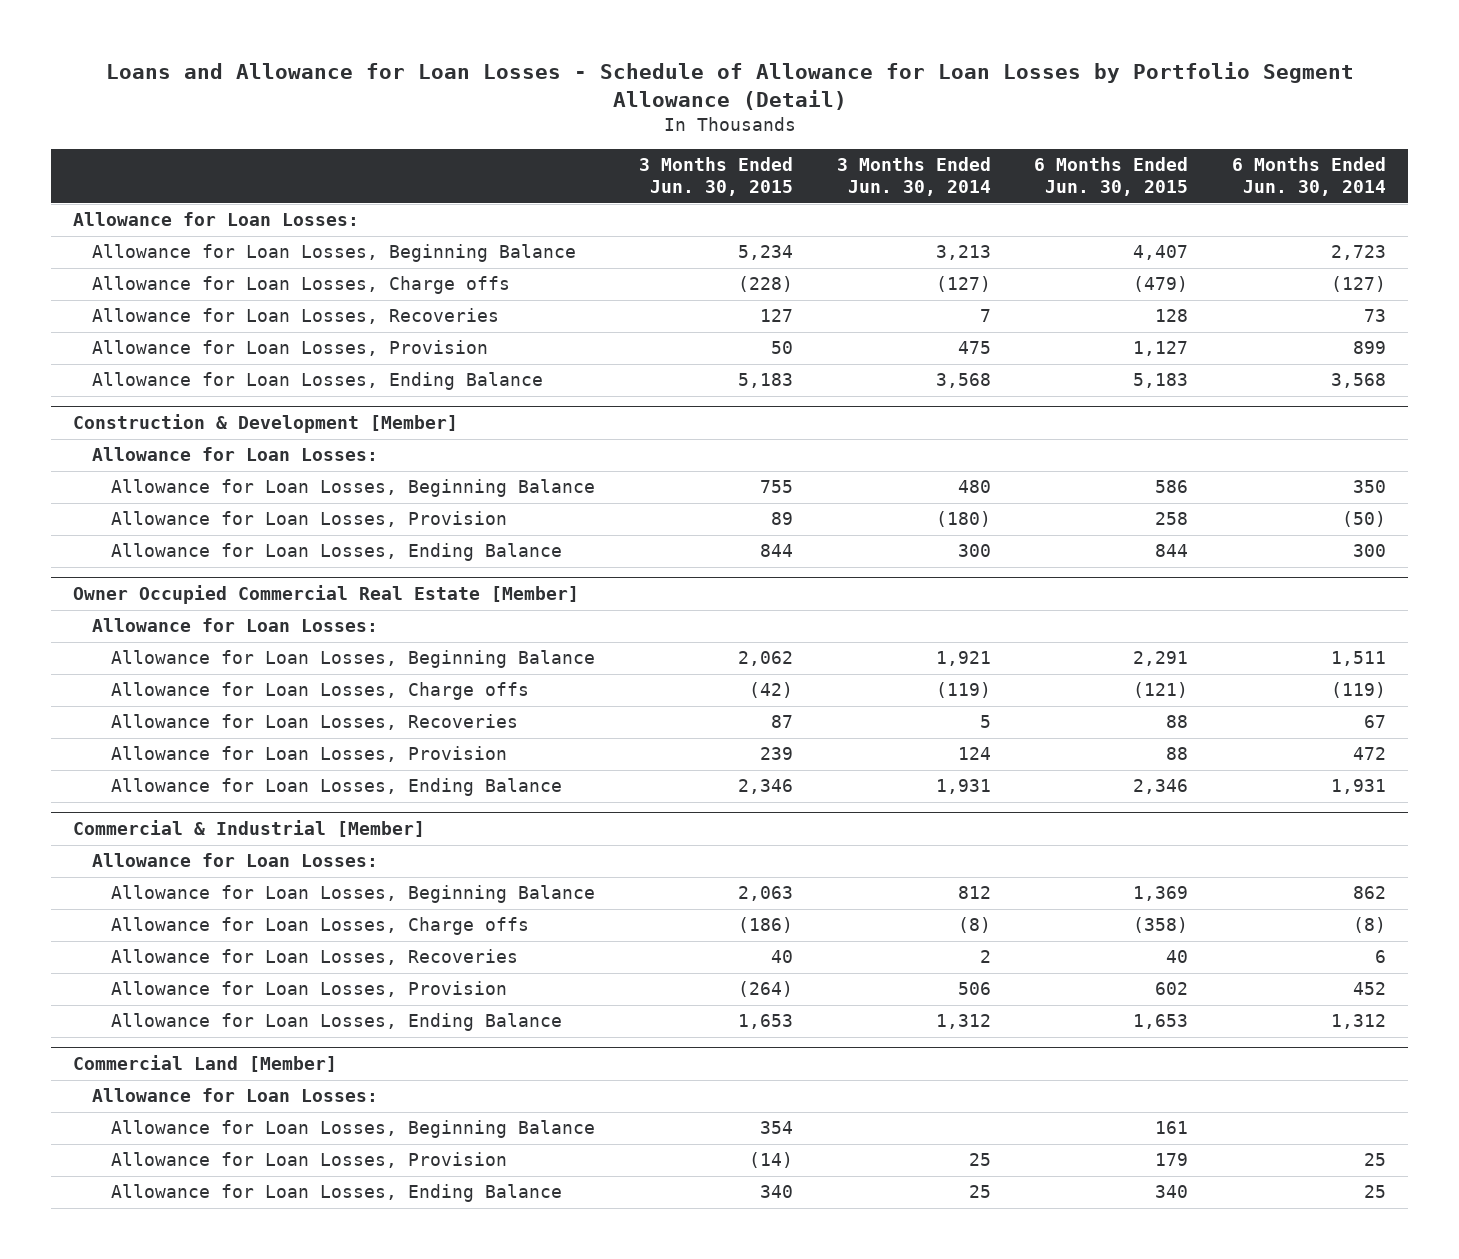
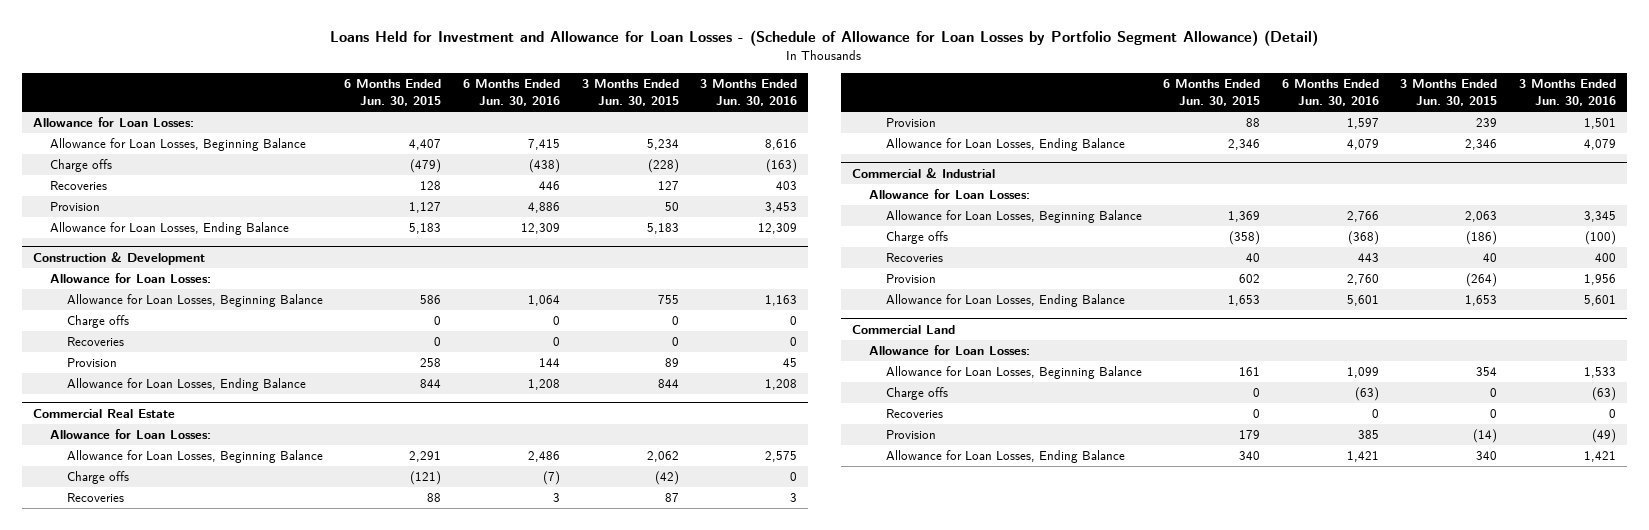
- Loans and Allowance for Loan Losses - Schedule of Allowance for Loan Losses by Portfolio Segment Allowance (Detail)
+ Loans Held for Investment and Allowance for Loan Losses - (Schedule of Allowance for Loan Losses by Portfolio Segment Allowance) (Detail)
- | 3 Months Ended Jun. 30, 2015 | 3 Months Ended Jun. 30, 2014 | 6 Months Ended Jun. 30, 2015 | 6 Months Ended Jun. 30, 2014
+ | 6 Months Ended Jun. 30, 2015 | 6 Months Ended Jun. 30, 2016 | 3 Months Ended Jun. 30, 2015 | 3 Months Ended Jun. 30, 2016
- Allowance for Loan Losses, Charge offs | (228) | (127) | (479) | (127)
- Allowance for Loan Losses, Recoveries | 127 | 7 | 128 | 73
- Allowance for Loan Losses, Provision | 50 | 475 | 1,127 | 899
+ Charge offs | (479) | (438) | (228) | (163)
+ Recoveries | 128 | 446 | 127 | 403
+ Provision | 1,127 | 4,886 | 50 | 3,453
- Construction & Development [Member]
+ Construction & Development
- Allowance for Loan Losses, Provision | 89 | (180) | 258 | (50)
+ Charge offs | 0 | 0 | 0 | 0
+ Recoveries | 0 | 0 | 0 | 0
+ Provision | 258 | 144 | 89 | 45
- Owner Occupied Commercial Real Estate [Member]
+ Commercial Real Estate
- Allowance for Loan Losses, Charge offs | (42) | (119) | (121) | (119)
- Allowance for Loan Losses, Recoveries | 87 | 5 | 88 | 67
- Allowance for Loan Losses, Provision | 239 | 124 | 88 | 472
+ Charge offs | (121) | (7) | (42) | 0
+ Recoveries | 88 | 3 | 87 | 3
+ Provision | 88 | 1,597 | 239 | 1,501
- Commercial & Industrial [Member]
+ Commercial & Industrial
- Allowance for Loan Losses, Charge offs | (186) | (8) | (358) | (8)
- Allowance for Loan Losses, Recoveries | 40 | 2 | 40 | 6
- Allowance for Loan Losses, Provision | (264) | 506 | 602 | 452
+ Charge offs | (358) | (368) | (186) | (100)
+ Recoveries | 40 | 443 | 40 | 400
+ Provision | 602 | 2,760 | (264) | 1,956
- Commercial Land [Member]
+ Commercial Land
- Allowance for Loan Losses, Provision | (14) | 25 | 179 | 25
+ Charge offs | 0 | (63) | 0 | (63)
+ Recoveries | 0 | 0 | 0 | 0
+ Provision | 179 | 385 | (14) | (49)

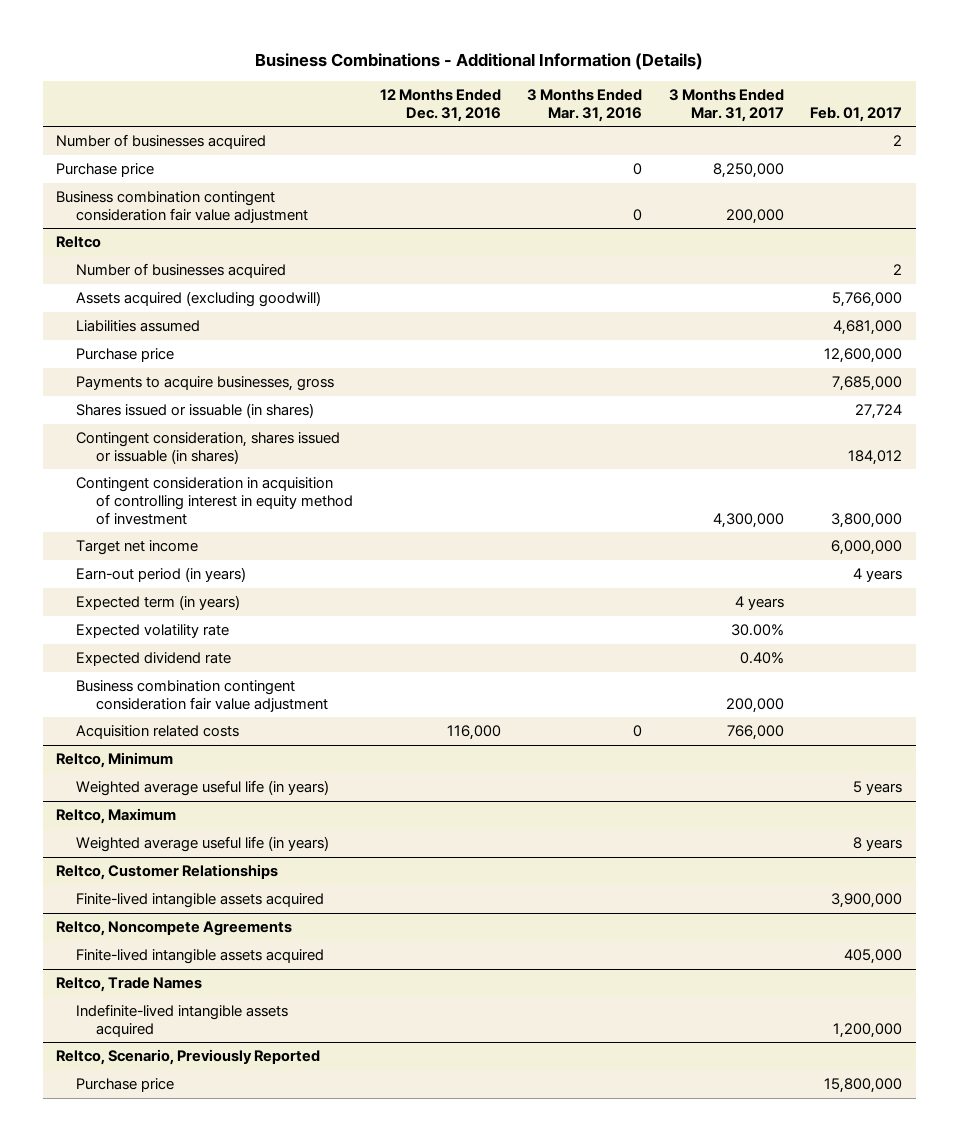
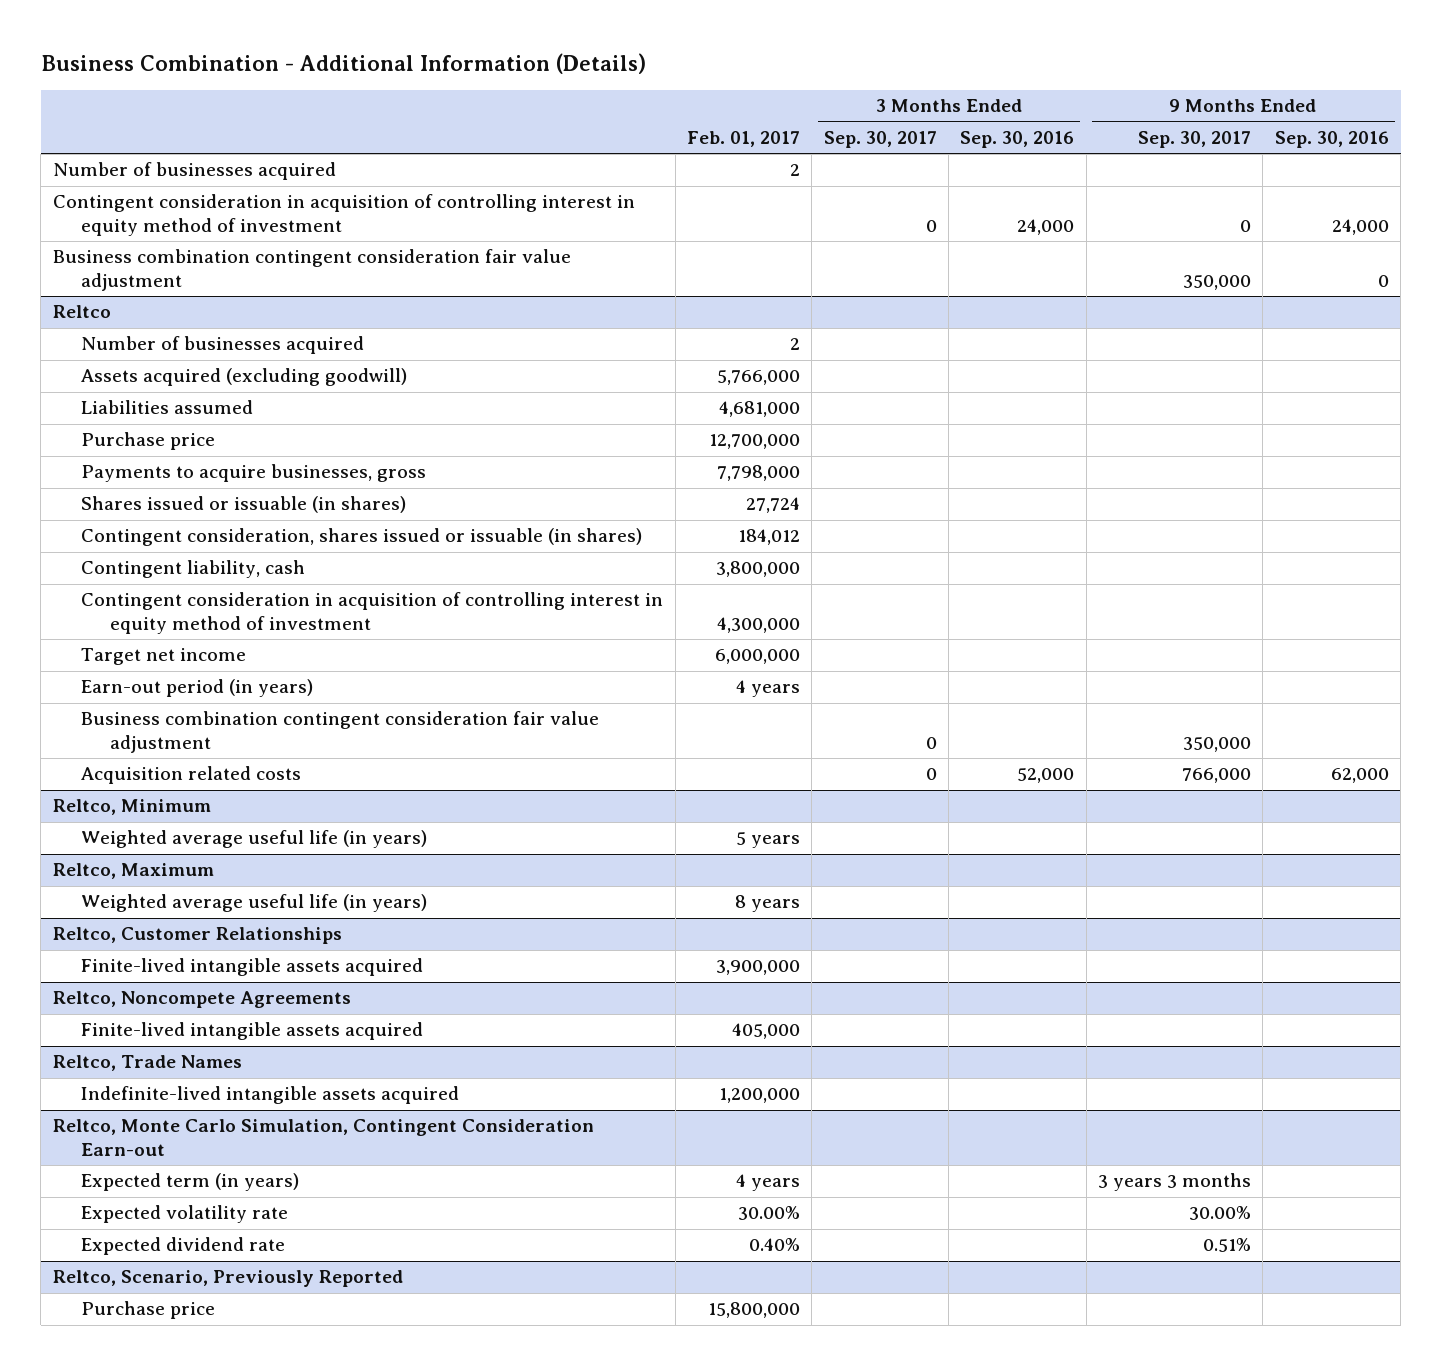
- Business Combinations - Additional Information (Details)
+ Business Combination - Additional Information (Details)
- | 12 Months Ended Dec. 31, 2016 | 3 Months Ended Mar. 31, 2016 | 3 Months Ended Mar. 31, 2017 | Feb. 01, 2017
+ | Feb. 01, 2017 | 3 Months Ended Sep. 30, 2017 | 3 Months Ended Sep. 30, 2016 | 9 Months Ended Sep. 30, 2017 | 9 Months Ended Sep. 30, 2016
- Purchase price | | 0 | 8,250,000 |
+ Contingent consideration in acquisition of controlling interest in equity method of investment | | 0 | 24,000 | 0 | 24,000
@ Reltco
- Purchase price | | | | 12,600,000
- Payments to acquire businesses, gross | | | | 7,685,000
+ Purchase price | 12,700,000 | | | |
+ Payments to acquire businesses, gross | 7,798,000 | | | |
- Contingent consideration in acquisition of controlling interest in equity method of investment | | | 4,300,000 | 3,800,000
+ Contingent liability, cash | 3,800,000 | | | |
+ Contingent consideration in acquisition of controlling interest in equity method of investment | 4,300,000 | | | |
- Expected term (in years) | | | 4 years |
- Expected volatility rate | | | 30.00% |
- Expected dividend rate | | | 0.40% |
+ Reltco, Monte Carlo Simulation, Contingent Consideration Earn-out
+ Expected term (in years) | 4 years | | | 3 years 3 months |
+ Expected volatility rate | 30.00% | | | 30.00% |
+ Expected dividend rate | 0.40% | | | 0.51% |

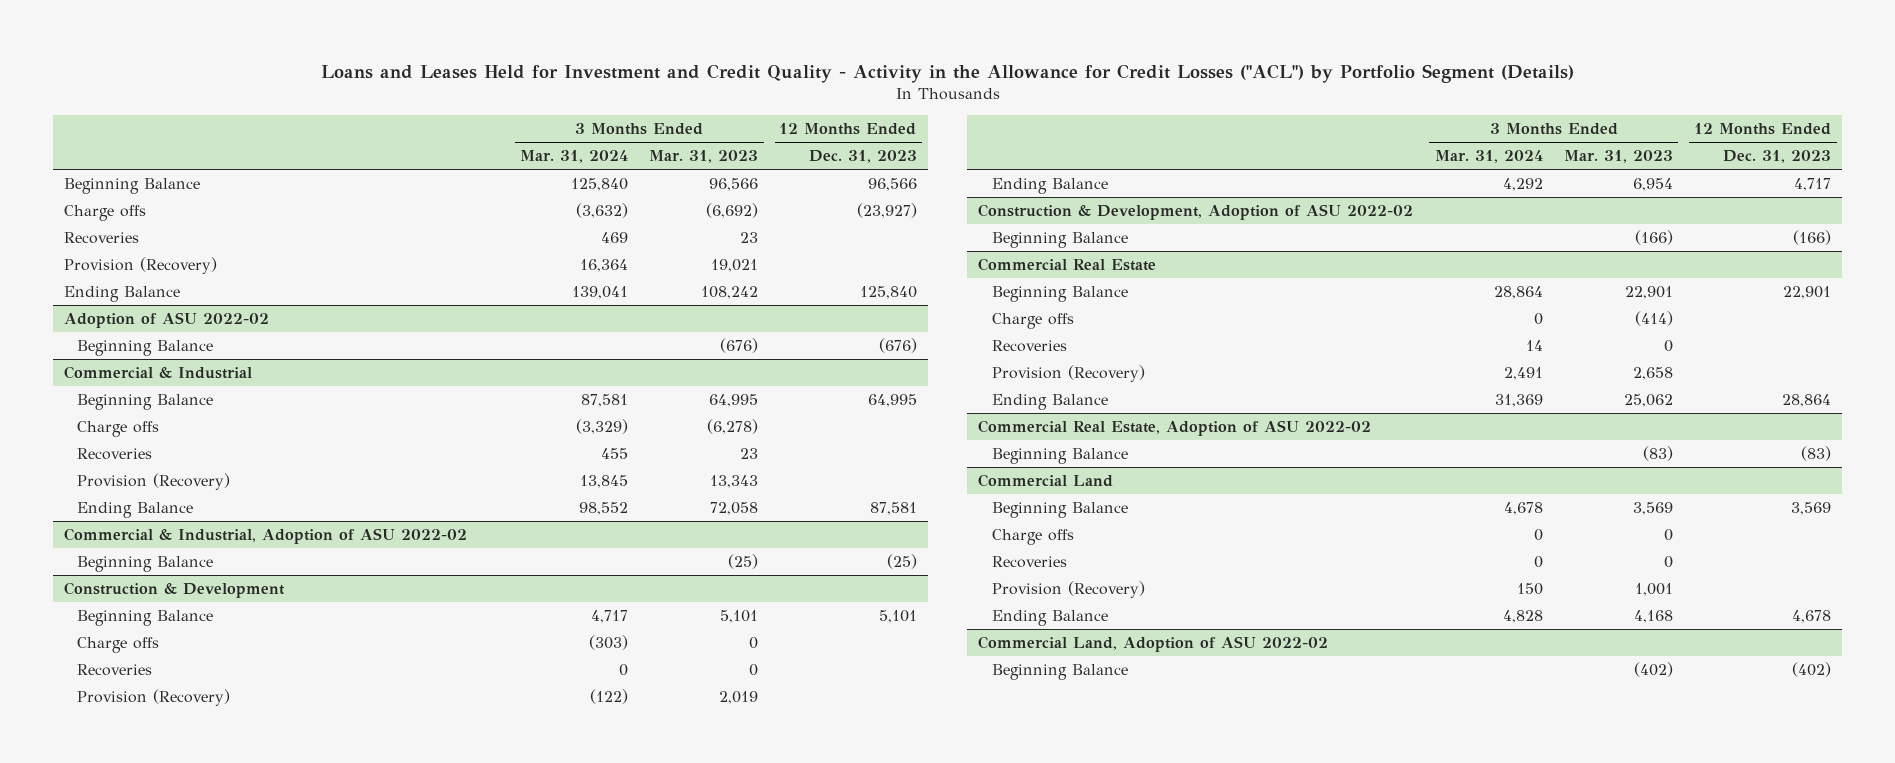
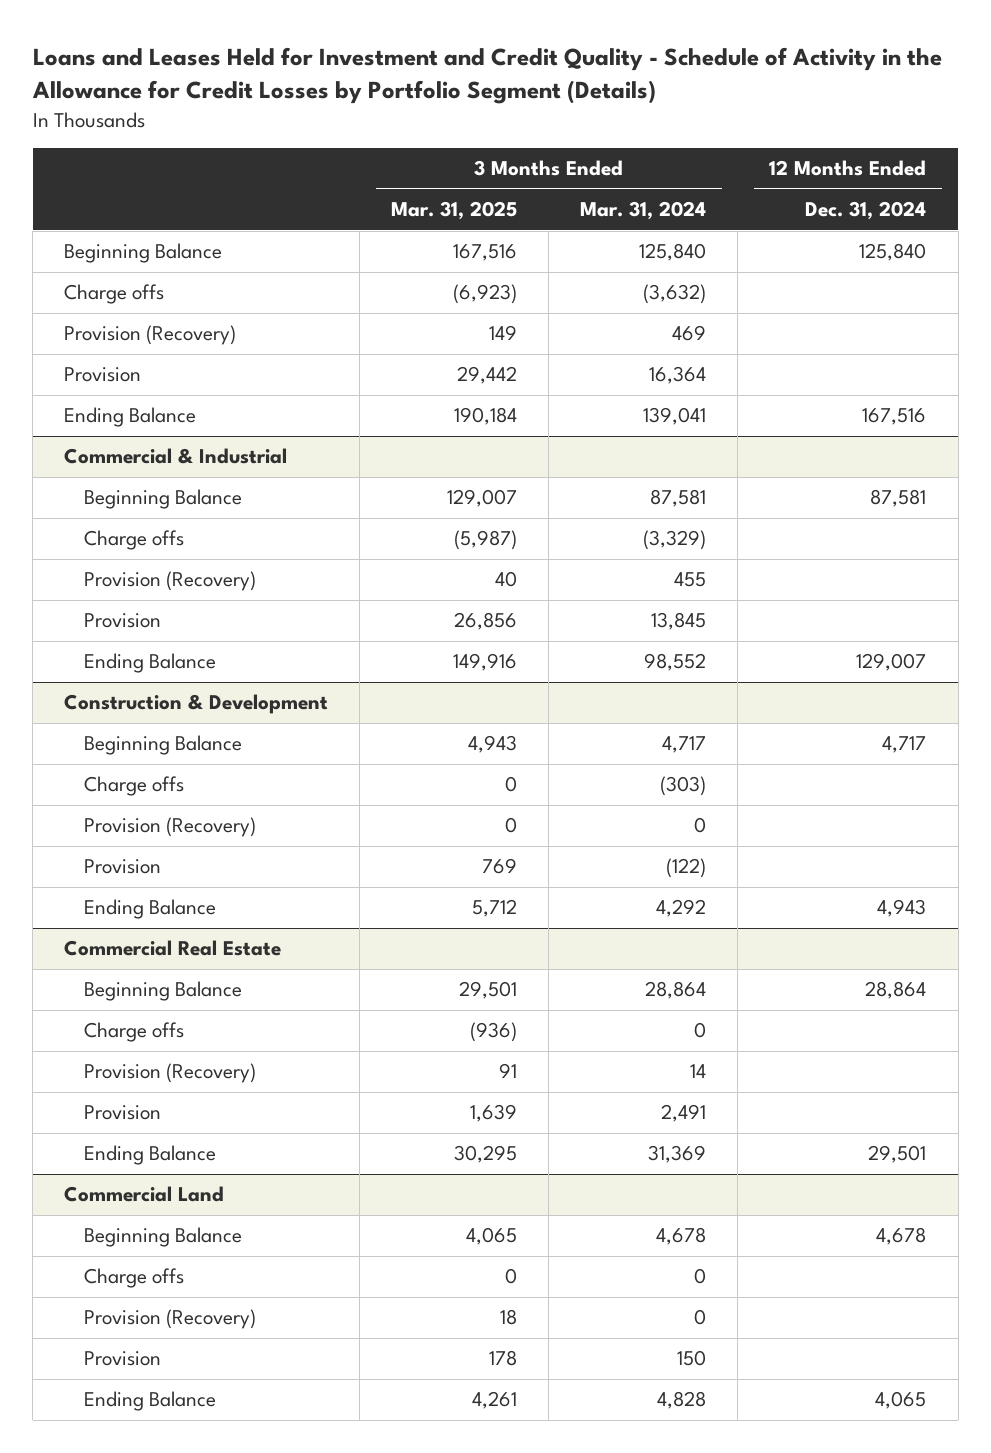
- Loans and Leases Held for Investment and Credit Quality - Activity in the Allowance for Credit Losses ("ACL") by Portfolio Segment (Details)
+ Loans and Leases Held for Investment and Credit Quality - Schedule of Activity in the Allowance for Credit Losses by Portfolio Segment (Details)
- | 3 Months Ended Mar. 31, 2024 | 3 Months Ended Mar. 31, 2023 | 12 Months Ended Dec. 31, 2023
+ | 3 Months Ended Mar. 31, 2025 | 3 Months Ended Mar. 31, 2024 | 12 Months Ended Dec. 31, 2024
- Recoveries | 469 | 23 |
- Provision (Recovery) | 16,364 | 19,021 |
+ Provision (Recovery) | 149 | 469 |
+ Provision | 29,442 | 16,364 |
- Adoption of ASU 2022-02
- Beginning Balance | | (676) | (676)
@ Commercial & Industrial
- Recoveries | 455 | 23 |
- Provision (Recovery) | 13,845 | 13,343 |
+ Provision (Recovery) | 40 | 455 |
+ Provision | 26,856 | 13,845 |
- Commercial & Industrial, Adoption of ASU 2022-02
- Beginning Balance | | (25) | (25)
@ Construction & Development
- Recoveries | 0 | 0 |
- Provision (Recovery) | (122) | 2,019 |
+ Provision (Recovery) | 0 | 0 |
+ Provision | 769 | (122) |
- Construction & Development, Adoption of ASU 2022-02
- Beginning Balance | | (166) | (166)
@ Commercial Real Estate
- Recoveries | 14 | 0 |
- Provision (Recovery) | 2,491 | 2,658 |
+ Provision (Recovery) | 91 | 14 |
+ Provision | 1,639 | 2,491 |
- Commercial Real Estate, Adoption of ASU 2022-02
- Beginning Balance | | (83) | (83)
@ Commercial Land
- Recoveries | 0 | 0 |
- Provision (Recovery) | 150 | 1,001 |
+ Provision (Recovery) | 18 | 0 |
+ Provision | 178 | 150 |
- Commercial Land, Adoption of ASU 2022-02
- Beginning Balance | | (402) | (402)

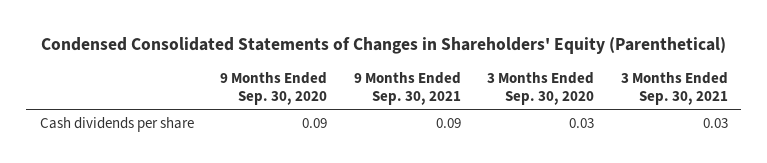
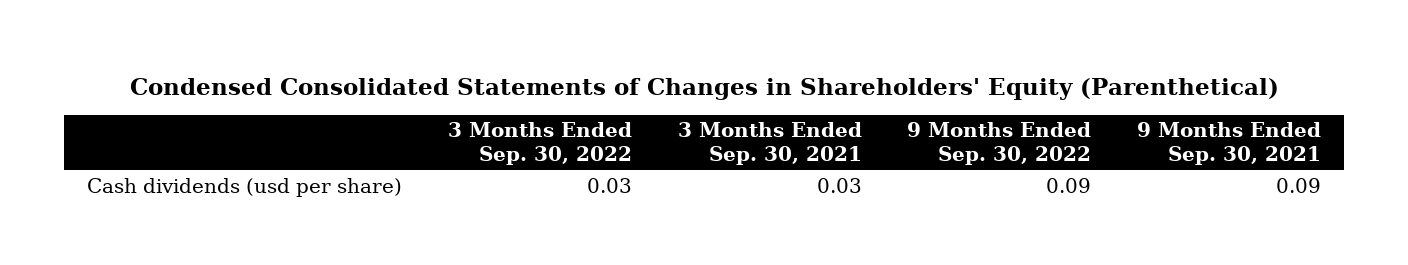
- | 9 Months Ended Sep. 30, 2020 | 9 Months Ended Sep. 30, 2021 | 3 Months Ended Sep. 30, 2020 | 3 Months Ended Sep. 30, 2021
+ | 3 Months Ended Sep. 30, 2022 | 3 Months Ended Sep. 30, 2021 | 9 Months Ended Sep. 30, 2022 | 9 Months Ended Sep. 30, 2021
- Cash dividends per share | 0.09 | 0.09 | 0.03 | 0.03
+ Cash dividends (usd per share) | 0.03 | 0.03 | 0.09 | 0.09

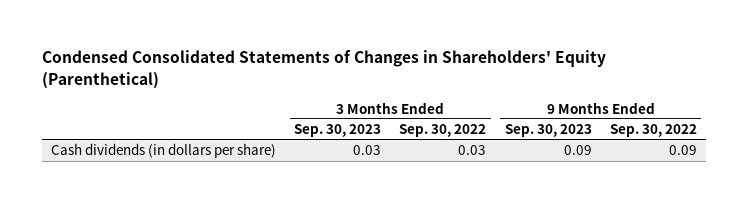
- | 3 Months Ended Sep. 30, 2022 | 3 Months Ended Sep. 30, 2021 | 9 Months Ended Sep. 30, 2022 | 9 Months Ended Sep. 30, 2021
+ | 3 Months Ended Sep. 30, 2023 | 3 Months Ended Sep. 30, 2022 | 9 Months Ended Sep. 30, 2023 | 9 Months Ended Sep. 30, 2022
- Cash dividends (usd per share) | 0.03 | 0.03 | 0.09 | 0.09
+ Cash dividends (in dollars per share) | 0.03 | 0.03 | 0.09 | 0.09

